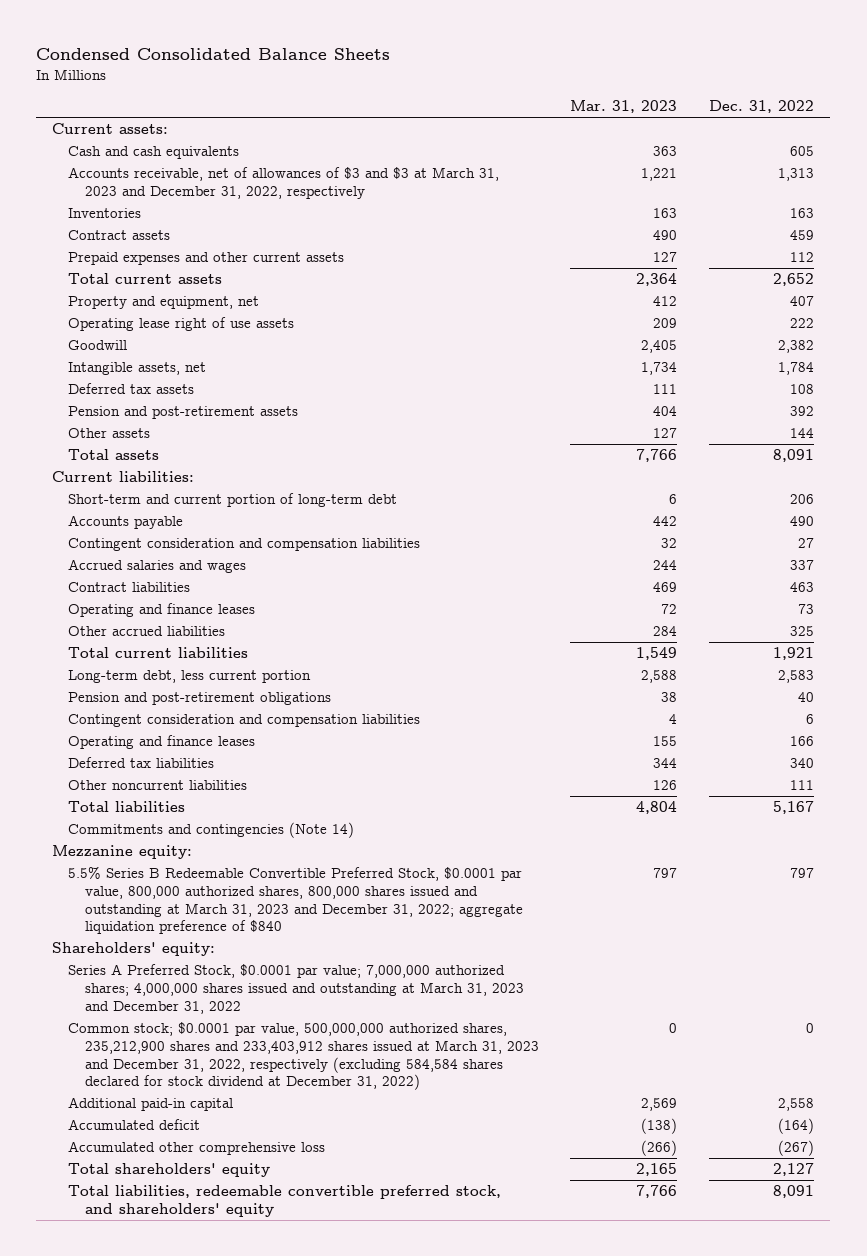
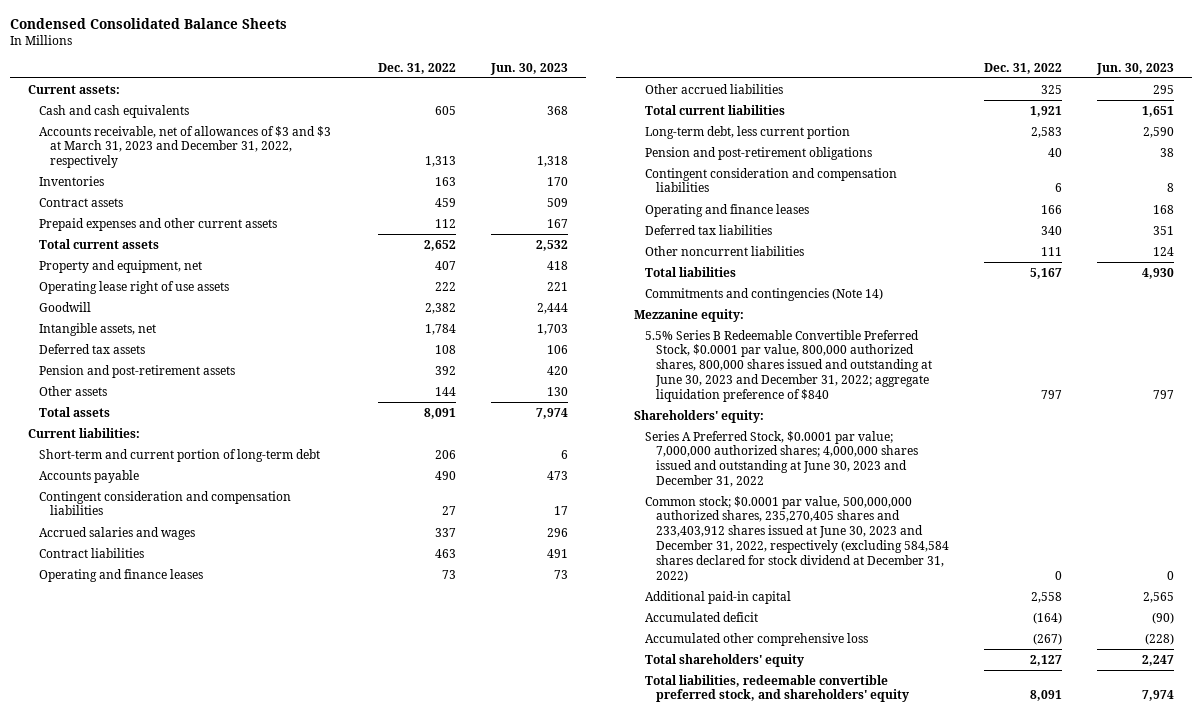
- | Mar. 31, 2023 | Dec. 31, 2022
+ | Dec. 31, 2022 | Jun. 30, 2023
- 5.5% Series B Redeemable Convertible Preferred Stock, $0.0001 par value, 800,000 authorized shares, 800,000 shares issued and outstanding at March 31, 2023 and December 31, 2022; aggregate liquidation preference of $840 | 797 | 797
+ 5.5% Series B Redeemable Convertible Preferred Stock, $0.0001 par value, 800,000 authorized shares, 800,000 shares issued and outstanding at June 30, 2023 and December 31, 2022; aggregate liquidation preference of $840 | 797 | 797
- Series A Preferred Stock, $0.0001 par value; 7,000,000 authorized shares; 4,000,000 shares issued and outstanding at March 31, 2023 and December 31, 2022
- Common stock; $0.0001 par value, 500,000,000 authorized shares, 235,212,900 shares and 233,403,912 shares issued at March 31, 2023 and December 31, 2022, respectively (excluding 584,584 shares declared for stock dividend at December 31, 2022) | 0 | 0
+ Series A Preferred Stock, $0.0001 par value; 7,000,000 authorized shares; 4,000,000 shares issued and outstanding at June 30, 2023 and December 31, 2022
+ Common stock; $0.0001 par value, 500,000,000 authorized shares, 235,270,405 shares and 233,403,912 shares issued at June 30, 2023 and December 31, 2022, respectively (excluding 584,584 shares declared for stock dividend at December 31, 2022) | 0 | 0

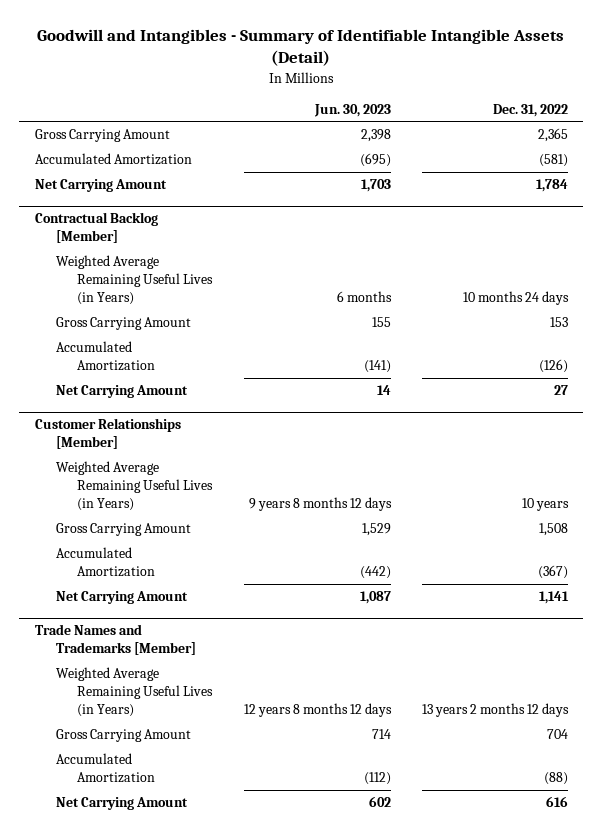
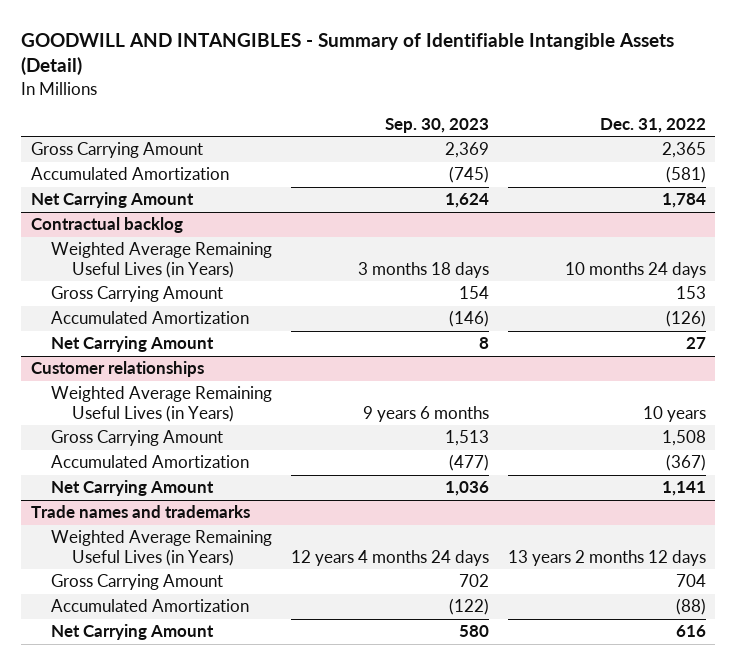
- Goodwill and Intangibles - Summary of Identifiable Intangible Assets (Detail)
+ GOODWILL AND INTANGIBLES - Summary of Identifiable Intangible Assets (Detail)
- | Jun. 30, 2023 | Dec. 31, 2022
+ | Sep. 30, 2023 | Dec. 31, 2022
- Contractual Backlog [Member]
+ Contractual backlog
- Customer Relationships [Member]
+ Customer relationships
- Trade Names and Trademarks [Member]
+ Trade names and trademarks

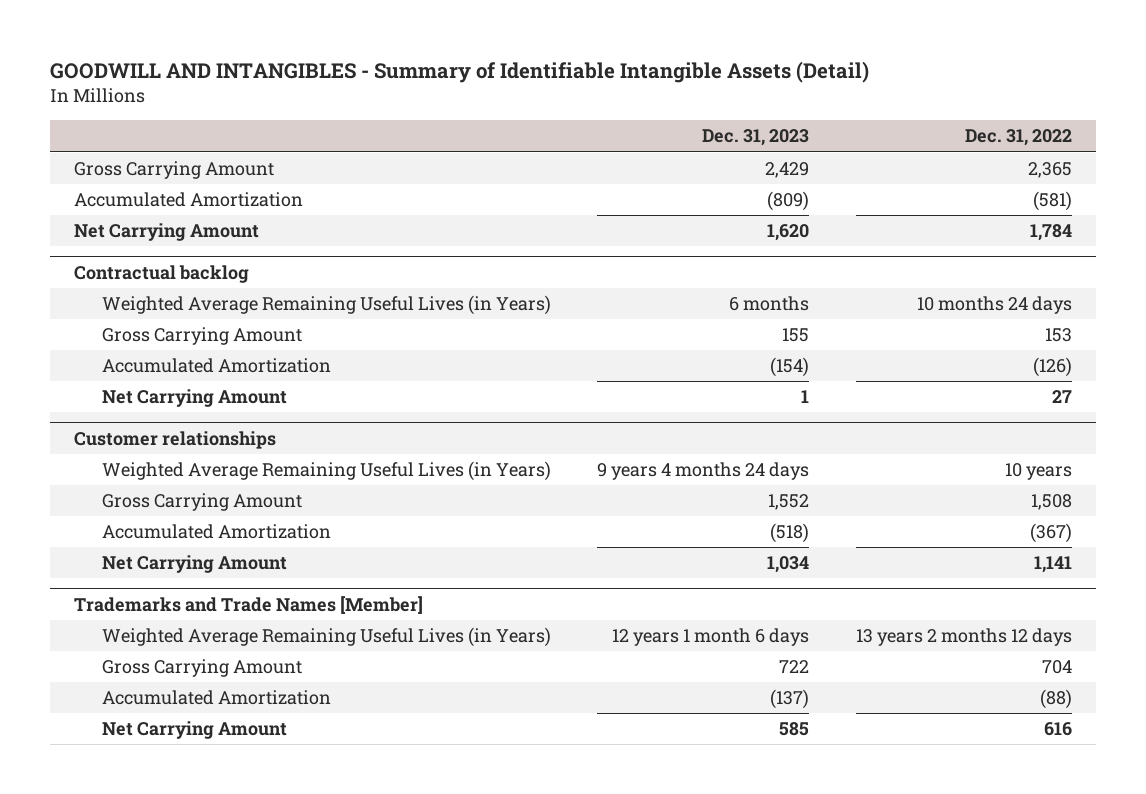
- | Sep. 30, 2023 | Dec. 31, 2022
+ | Dec. 31, 2023 | Dec. 31, 2022
- Trade names and trademarks
+ Trademarks and Trade Names [Member]

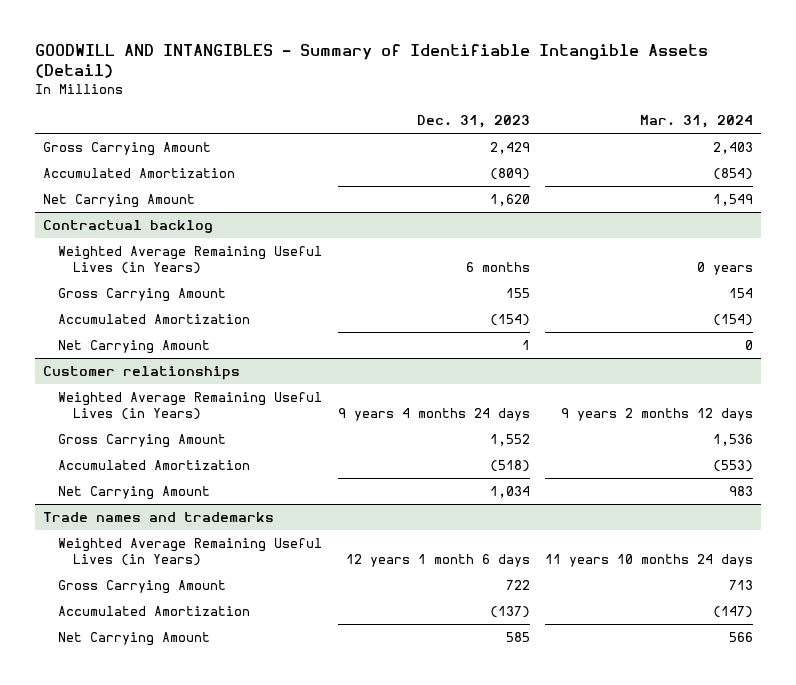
- | Dec. 31, 2023 | Dec. 31, 2022
+ | Dec. 31, 2023 | Mar. 31, 2024
- Trademarks and Trade Names [Member]
+ Trade names and trademarks

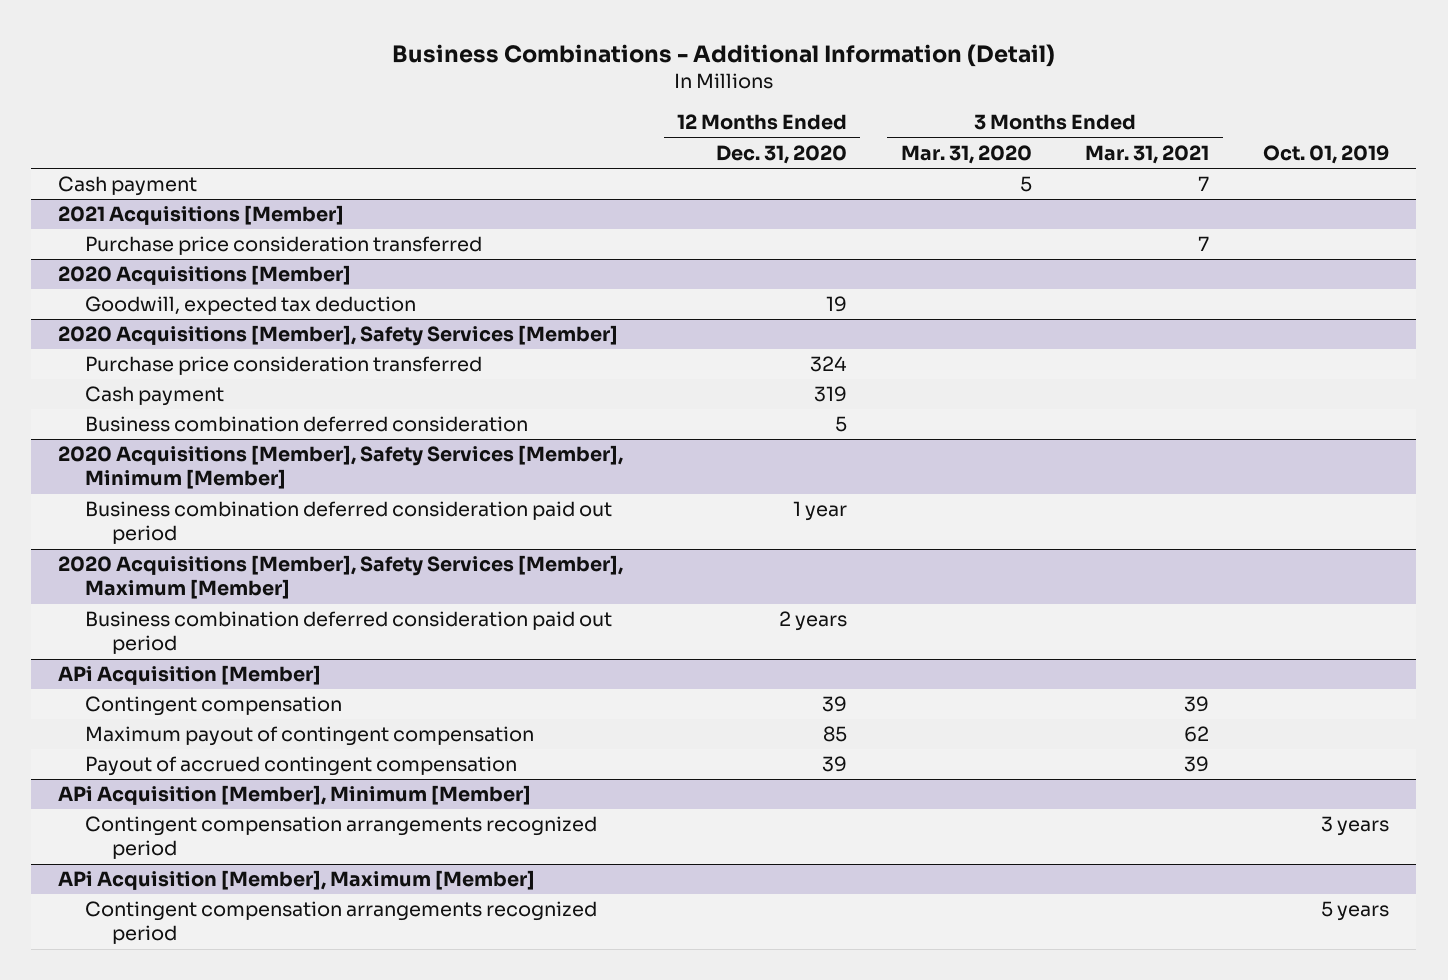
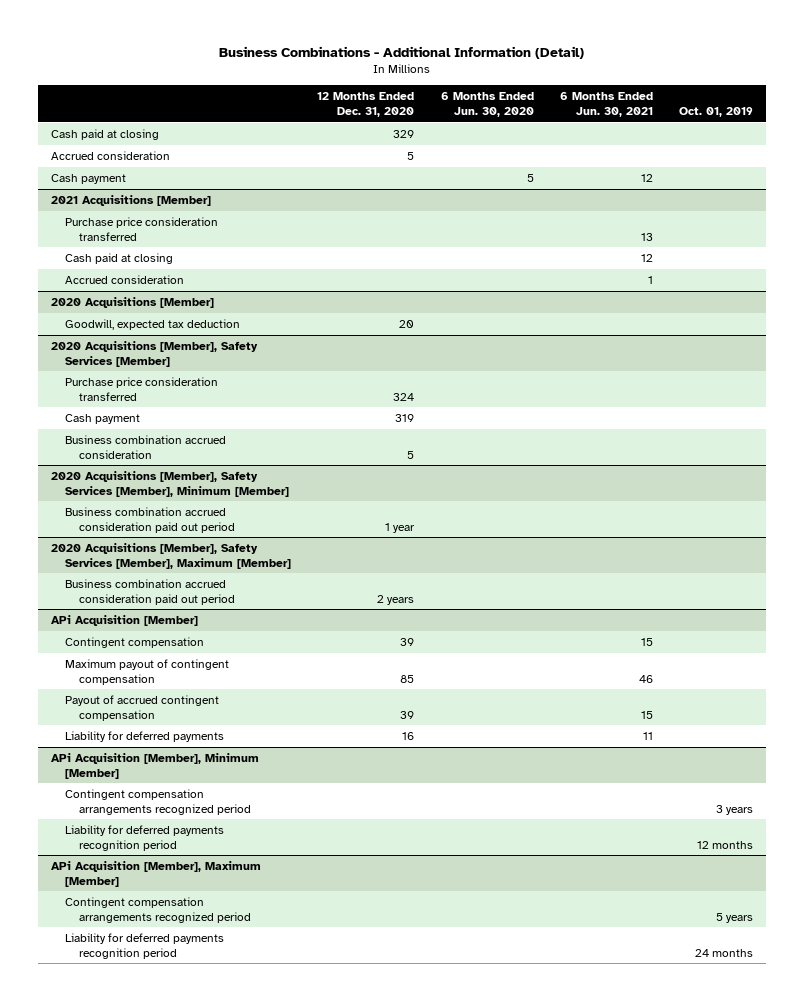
- | 12 Months Ended Dec. 31, 2020 | 3 Months Ended Mar. 31, 2020 | 3 Months Ended Mar. 31, 2021 | Oct. 01, 2019
+ | 12 Months Ended Dec. 31, 2020 | 6 Months Ended Jun. 30, 2020 | 6 Months Ended Jun. 30, 2021 | Oct. 01, 2019
+ Cash paid at closing | 329 | | |
+ Accrued consideration | 5 | | |
@ 2021 Acquisitions [Member]
+ Cash paid at closing | | | 12 |
+ Accrued consideration | | | 1 |
@ 2020 Acquisitions [Member]
- Goodwill, expected tax deduction | 19 | | |
+ Goodwill, expected tax deduction | 20 | | |
@ 2020 Acquisitions [Member], Safety Services [Member]
- Business combination deferred consideration | 5 | | |
+ Business combination accrued consideration | 5 | | |
@ 2020 Acquisitions [Member], Safety Services [Member], Minimum [Member]
- Business combination deferred consideration paid out period | 1 year | | |
+ Business combination accrued consideration paid out period | 1 year | | |
@ 2020 Acquisitions [Member], Safety Services [Member], Maximum [Member]
- Business combination deferred consideration paid out period | 2 years | | |
+ Business combination accrued consideration paid out period | 2 years | | |
@ APi Acquisition [Member]
+ Liability for deferred payments | 16 | | 11 |
@ APi Acquisition [Member], Minimum [Member]
+ Liability for deferred payments recognition period | | | | 12 months
@ APi Acquisition [Member], Maximum [Member]
+ Liability for deferred payments recognition period | | | | 24 months

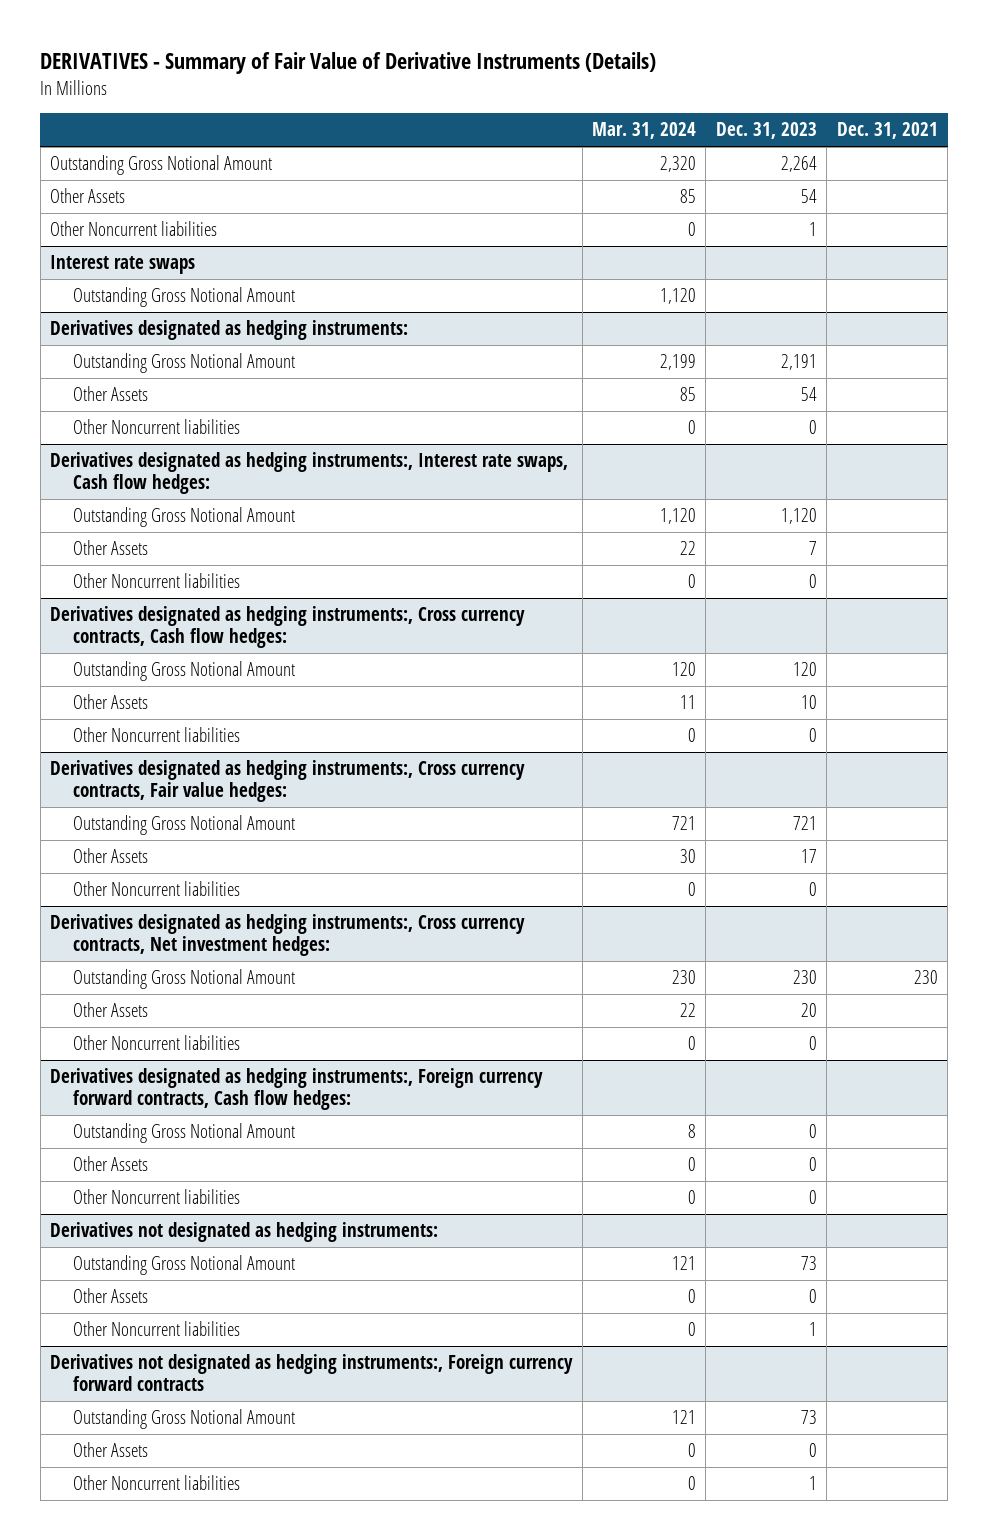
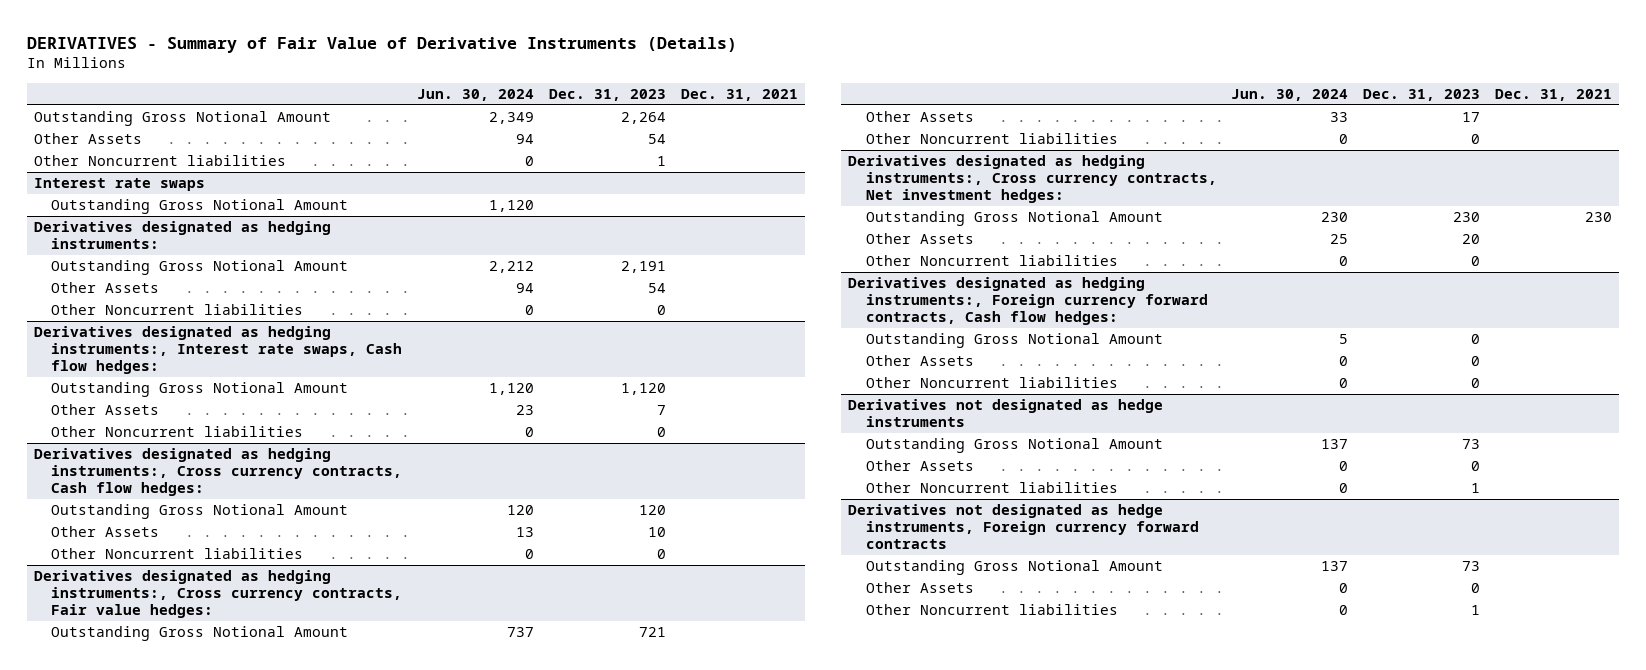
- | Mar. 31, 2024 | Dec. 31, 2023 | Dec. 31, 2021
+ | Jun. 30, 2024 | Dec. 31, 2023 | Dec. 31, 2021
- Derivatives not designated as hedging instruments:
+ Derivatives not designated as hedge instruments
- Derivatives not designated as hedging instruments:, Foreign currency forward contracts
+ Derivatives not designated as hedge instruments, Foreign currency forward contracts

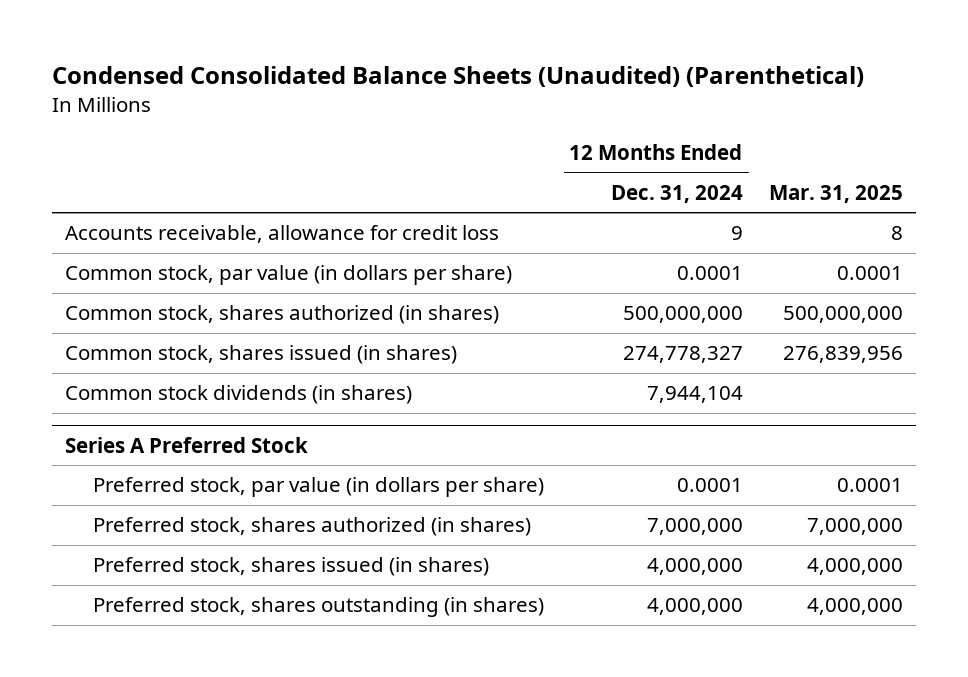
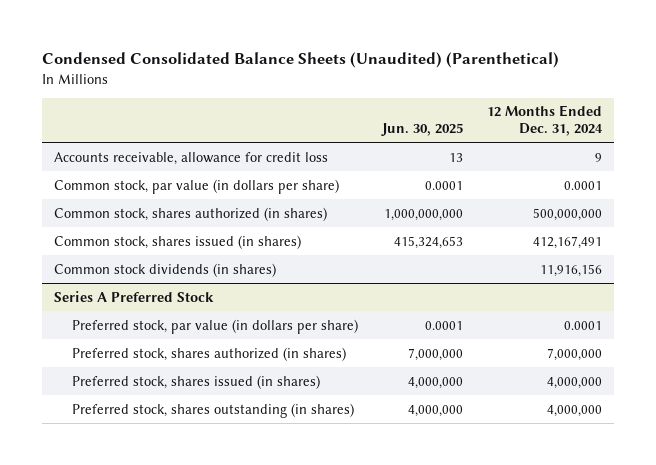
- | 12 Months Ended Dec. 31, 2024 | Mar. 31, 2025
+ | Jun. 30, 2025 | 12 Months Ended Dec. 31, 2024
- Common stock, shares issued (in shares) | 274,778,327 | 276,839,956
- Common stock dividends (in shares) | 7,944,104 |
+ Common stock, shares issued (in shares) | 415,324,653 | 412,167,491
+ Common stock dividends (in shares) | | 11,916,156

